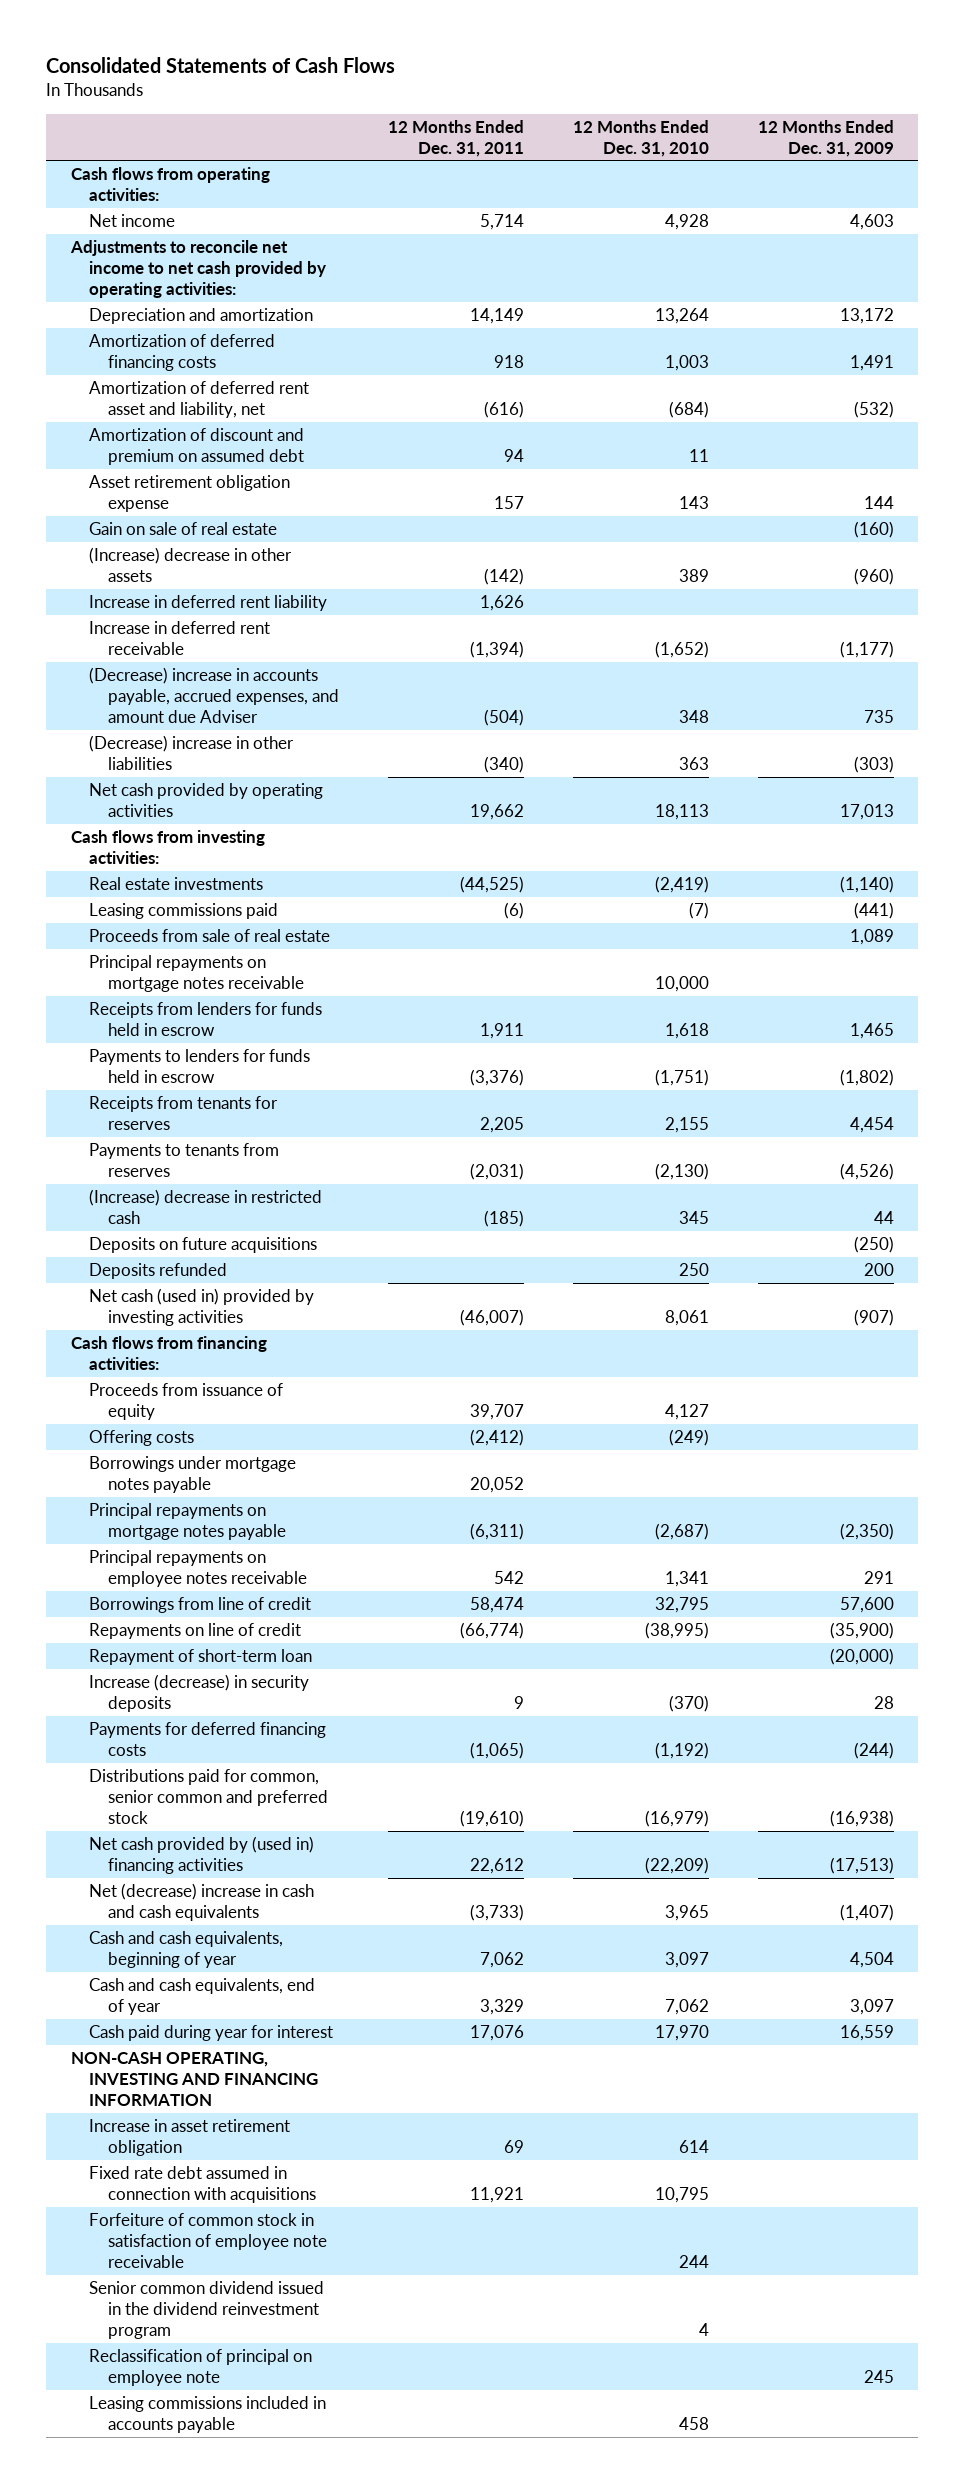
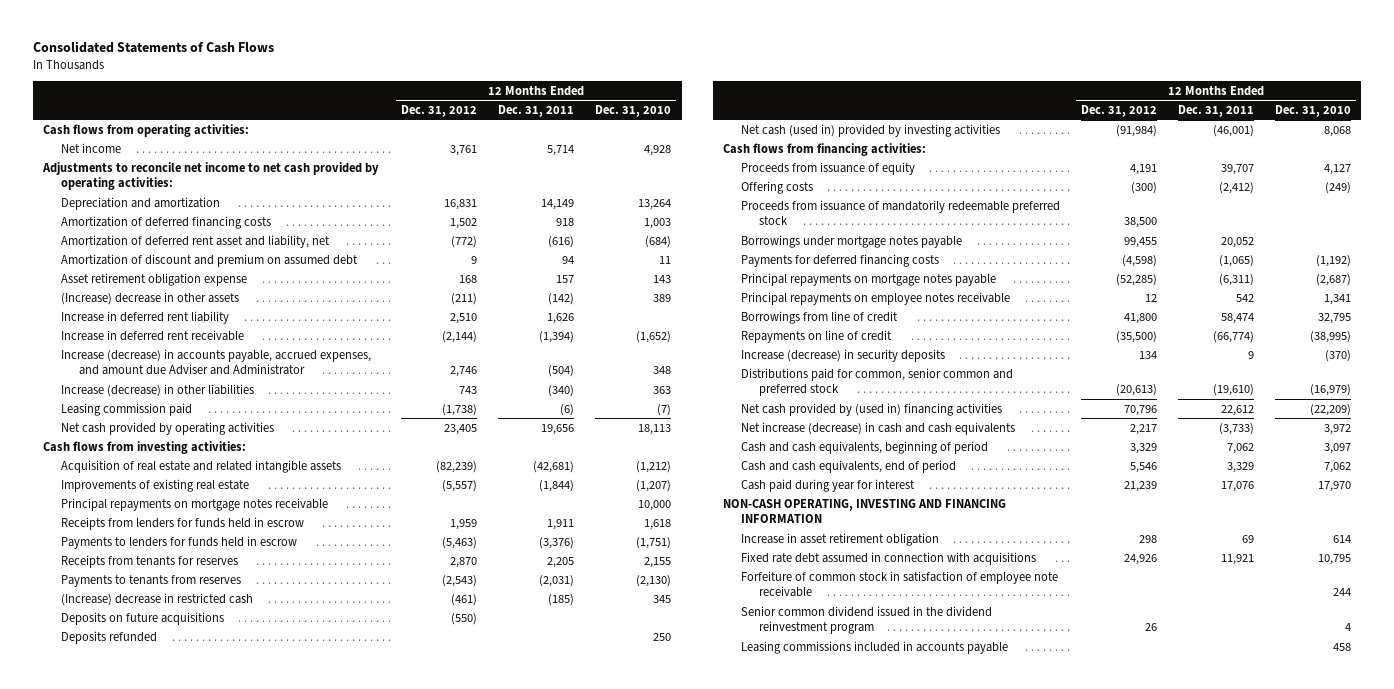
- | 12 Months Ended Dec. 31, 2011 | 12 Months Ended Dec. 31, 2010 | 12 Months Ended Dec. 31, 2009
+ | 12 Months Ended Dec. 31, 2012 | 12 Months Ended Dec. 31, 2011 | 12 Months Ended Dec. 31, 2010
- Gain on sale of real estate | | | (160)
- (Decrease) increase in accounts payable, accrued expenses, and amount due Adviser | (504) | 348 | 735
- (Decrease) increase in other liabilities | (340) | 363 | (303)
- Net cash provided by operating activities | 19,662 | 18,113 | 17,013
+ Increase (decrease) in accounts payable, accrued expenses, and amount due Adviser and Administrator | 2,746 | (504) | 348
+ Increase (decrease) in other liabilities | 743 | (340) | 363
+ Leasing commission paid | (1,738) | (6) | (7)
+ Net cash provided by operating activities | 23,405 | 19,656 | 18,113
- Real estate investments | (44,525) | (2,419) | (1,140)
- Leasing commissions paid | (6) | (7) | (441)
- Proceeds from sale of real estate | | | 1,089
+ Acquisition of real estate and related intangible assets | (82,239) | (42,681) | (1,212)
+ Improvements of existing real estate | (5,557) | (1,844) | (1,207)
- Net cash (used in) provided by investing activities | (46,007) | 8,061 | (907)
+ Net cash (used in) provided by investing activities | (91,984) | (46,001) | 8,068
+ Proceeds from issuance of mandatorily redeemable preferred stock | 38,500 | |
moved up: Payments for deferred financing costs | (4,598) | (1,065) | (1,192)
- Repayment of short-term loan | | | (20,000)
- Net (decrease) increase in cash and cash equivalents | (3,733) | 3,965 | (1,407)
- Cash and cash equivalents, beginning of year | 7,062 | 3,097 | 4,504
- Cash and cash equivalents, end of year | 3,329 | 7,062 | 3,097
+ Net increase (decrease) in cash and cash equivalents | 2,217 | (3,733) | 3,972
+ Cash and cash equivalents, beginning of period | 3,329 | 7,062 | 3,097
+ Cash and cash equivalents, end of period | 5,546 | 3,329 | 7,062
- Reclassification of principal on employee note | | | 245

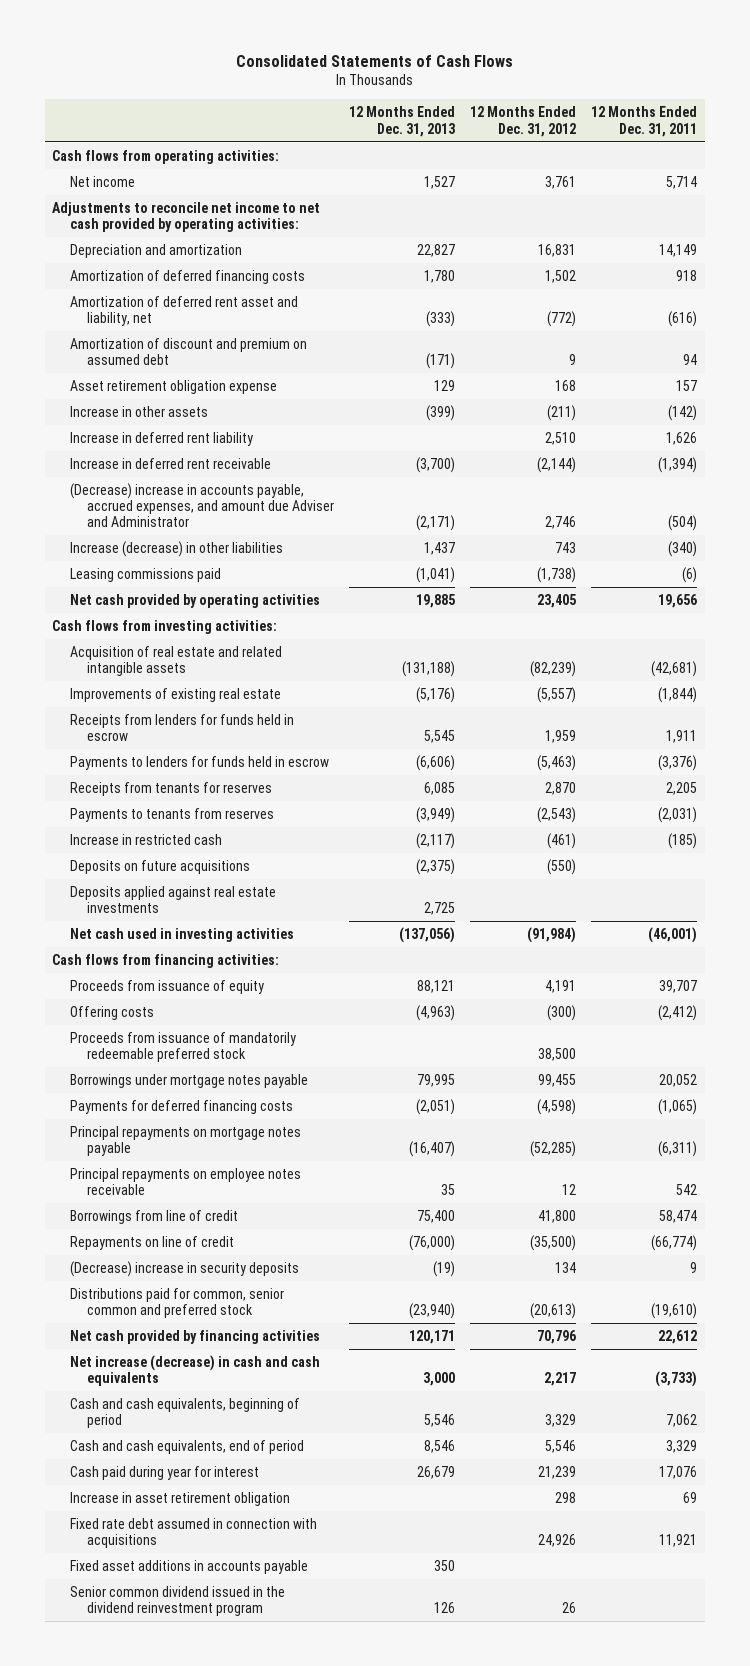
- | 12 Months Ended Dec. 31, 2012 | 12 Months Ended Dec. 31, 2011 | 12 Months Ended Dec. 31, 2010
+ | 12 Months Ended Dec. 31, 2013 | 12 Months Ended Dec. 31, 2012 | 12 Months Ended Dec. 31, 2011
- (Increase) decrease in other assets | (211) | (142) | 389
+ Increase in other assets | (399) | (211) | (142)
- Increase (decrease) in accounts payable, accrued expenses, and amount due Adviser and Administrator | 2,746 | (504) | 348
+ (Decrease) increase in accounts payable, accrued expenses, and amount due Adviser and Administrator | (2,171) | 2,746 | (504)
- Leasing commission paid | (1,738) | (6) | (7)
+ Leasing commissions paid | (1,041) | (1,738) | (6)
- Principal repayments on mortgage notes receivable | | | 10,000
- (Increase) decrease in restricted cash | (461) | (185) | 345
+ Increase in restricted cash | (2,117) | (461) | (185)
- Deposits refunded | | | 250
- Net cash (used in) provided by investing activities | (91,984) | (46,001) | 8,068
+ Deposits applied against real estate investments | 2,725 | |
+ Net cash used in investing activities | (137,056) | (91,984) | (46,001)
- Increase (decrease) in security deposits | 134 | 9 | (370)
+ (Decrease) increase in security deposits | (19) | 134 | 9
- Net cash provided by (used in) financing activities | 70,796 | 22,612 | (22,209)
+ Net cash provided by financing activities | 120,171 | 70,796 | 22,612
- NON-CASH OPERATING, INVESTING AND FINANCING INFORMATION
- Forfeiture of common stock in satisfaction of employee note receivable | | | 244
+ Fixed asset additions in accounts payable | 350 | |
- Leasing commissions included in accounts payable | | | 458

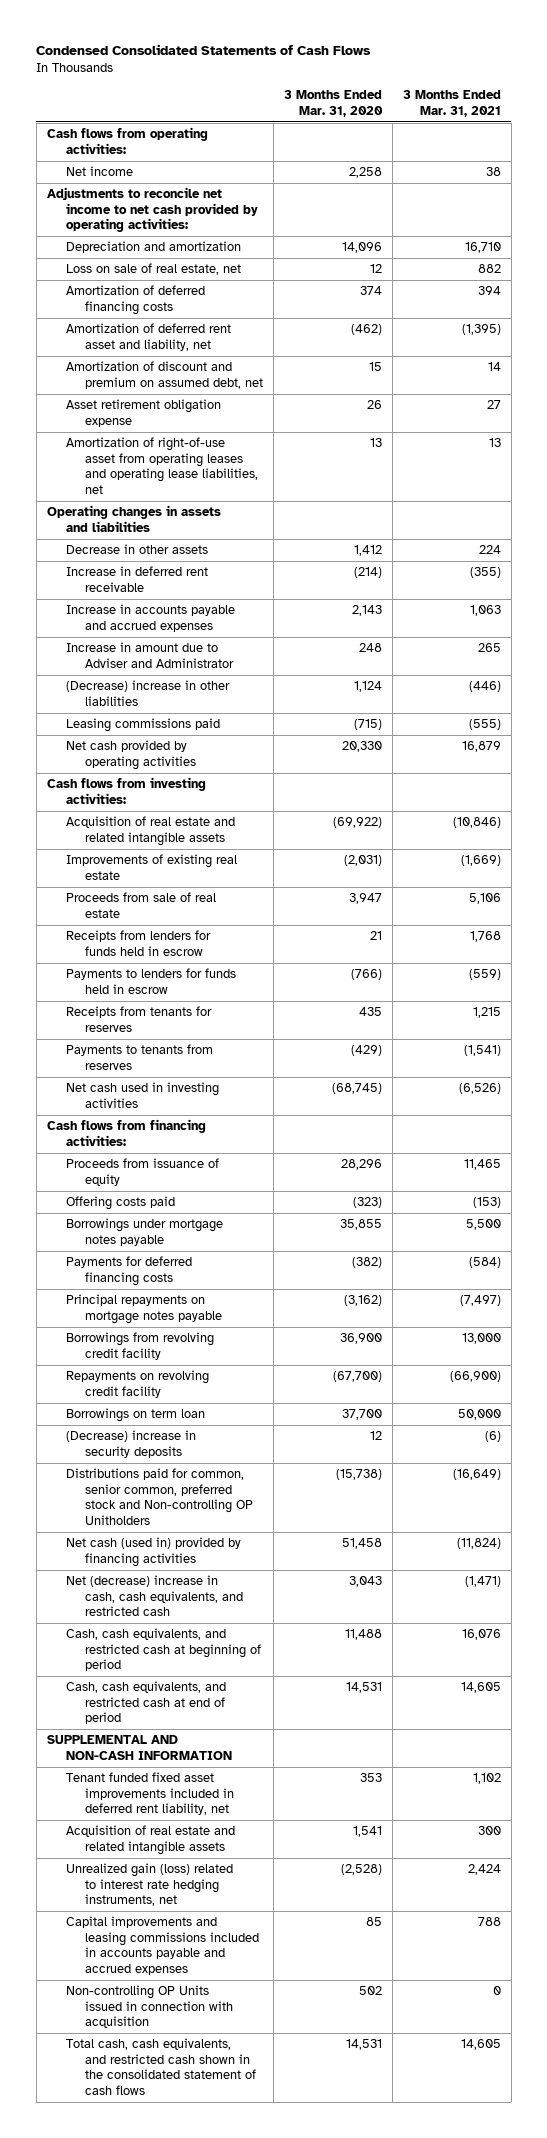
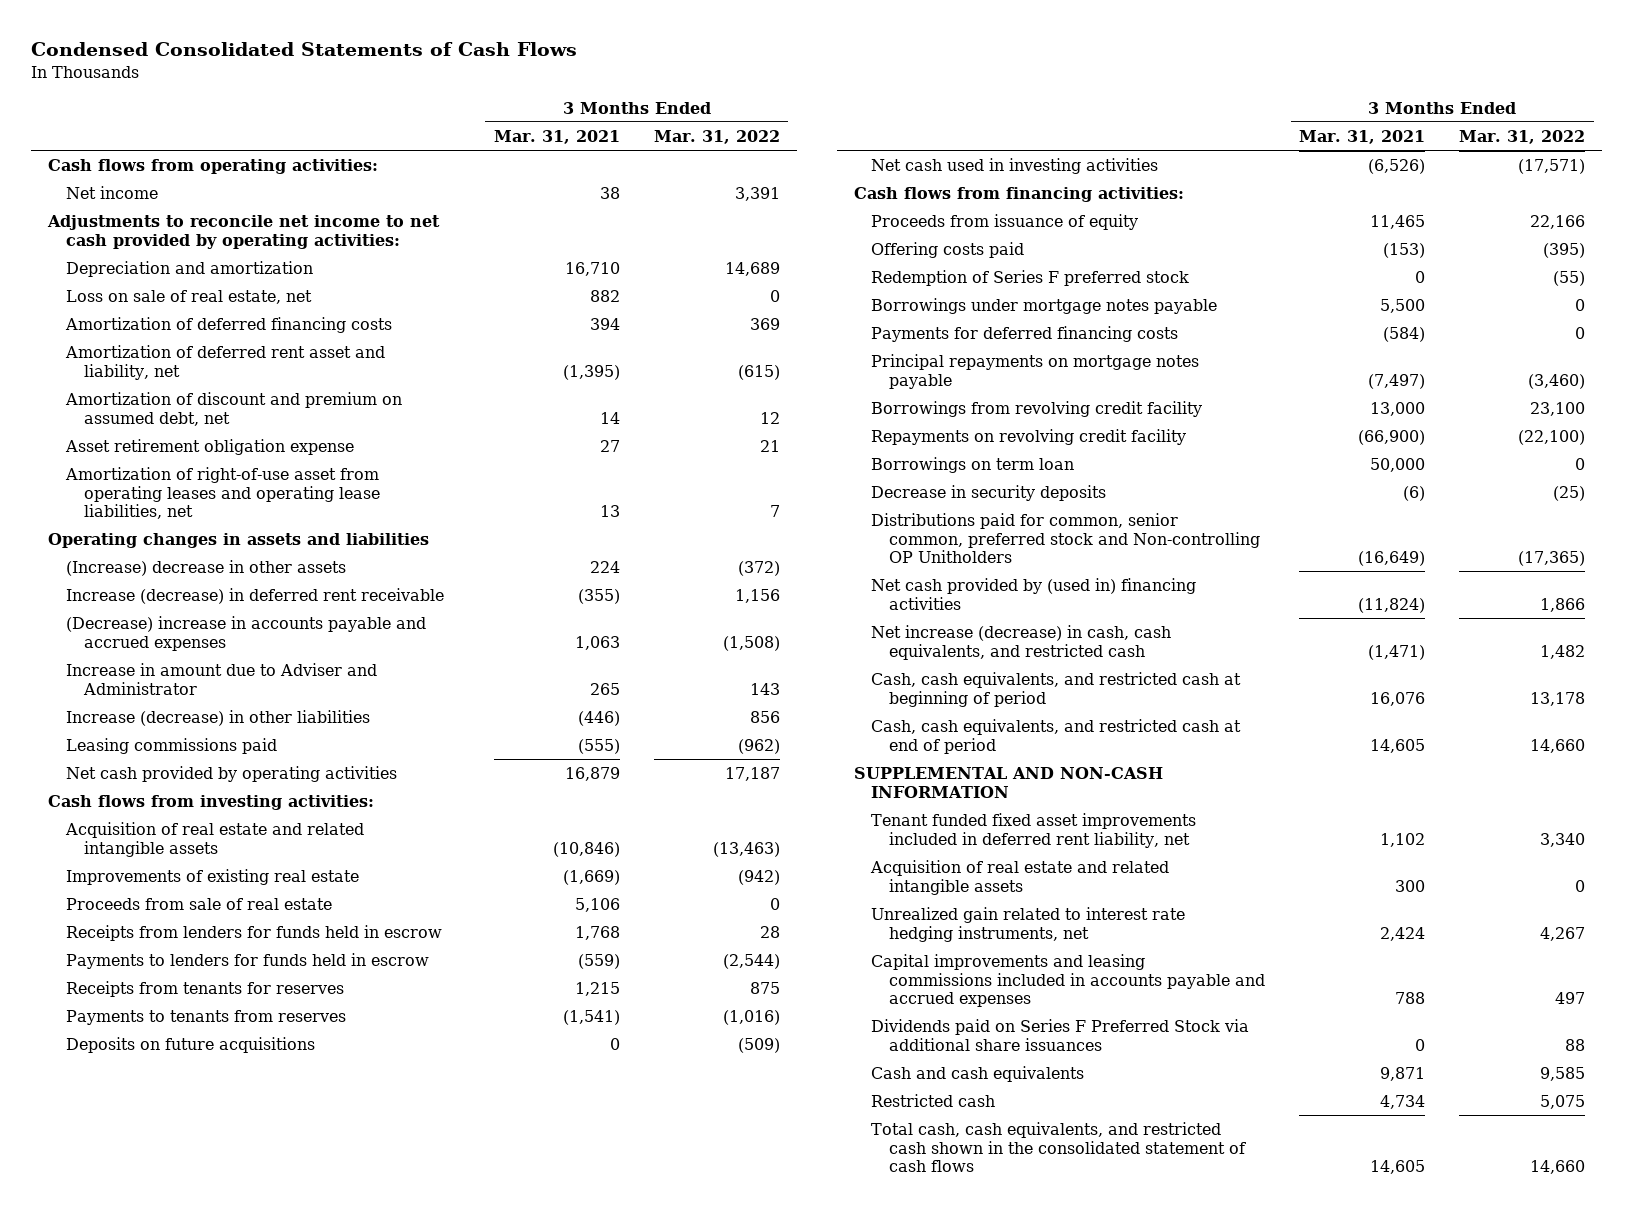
- | 3 Months Ended Mar. 31, 2020 | 3 Months Ended Mar. 31, 2021
+ | 3 Months Ended Mar. 31, 2021 | 3 Months Ended Mar. 31, 2022
- Decrease in other assets | 1,412 | 224
- Increase in deferred rent receivable | (214) | (355)
- Increase in accounts payable and accrued expenses | 2,143 | 1,063
+ (Increase) decrease in other assets | 224 | (372)
+ Increase (decrease) in deferred rent receivable | (355) | 1,156
+ (Decrease) increase in accounts payable and accrued expenses | 1,063 | (1,508)
- (Decrease) increase in other liabilities | 1,124 | (446)
+ Increase (decrease) in other liabilities | (446) | 856
+ Deposits on future acquisitions | 0 | (509)
+ Redemption of Series F preferred stock | 0 | (55)
- (Decrease) increase in security deposits | 12 | (6)
+ Decrease in security deposits | (6) | (25)
- Net cash (used in) provided by financing activities | 51,458 | (11,824)
- Net (decrease) increase in cash, cash equivalents, and restricted cash | 3,043 | (1,471)
+ Net cash provided by (used in) financing activities | (11,824) | 1,866
+ Net increase (decrease) in cash, cash equivalents, and restricted cash | (1,471) | 1,482
- Unrealized gain (loss) related to interest rate hedging instruments, net | (2,528) | 2,424
+ Unrealized gain related to interest rate hedging instruments, net | 2,424 | 4,267
- Non-controlling OP Units issued in connection with acquisition | 502 | 0
+ Dividends paid on Series F Preferred Stock via additional share issuances | 0 | 88
+ Cash and cash equivalents | 9,871 | 9,585
+ Restricted cash | 4,734 | 5,075

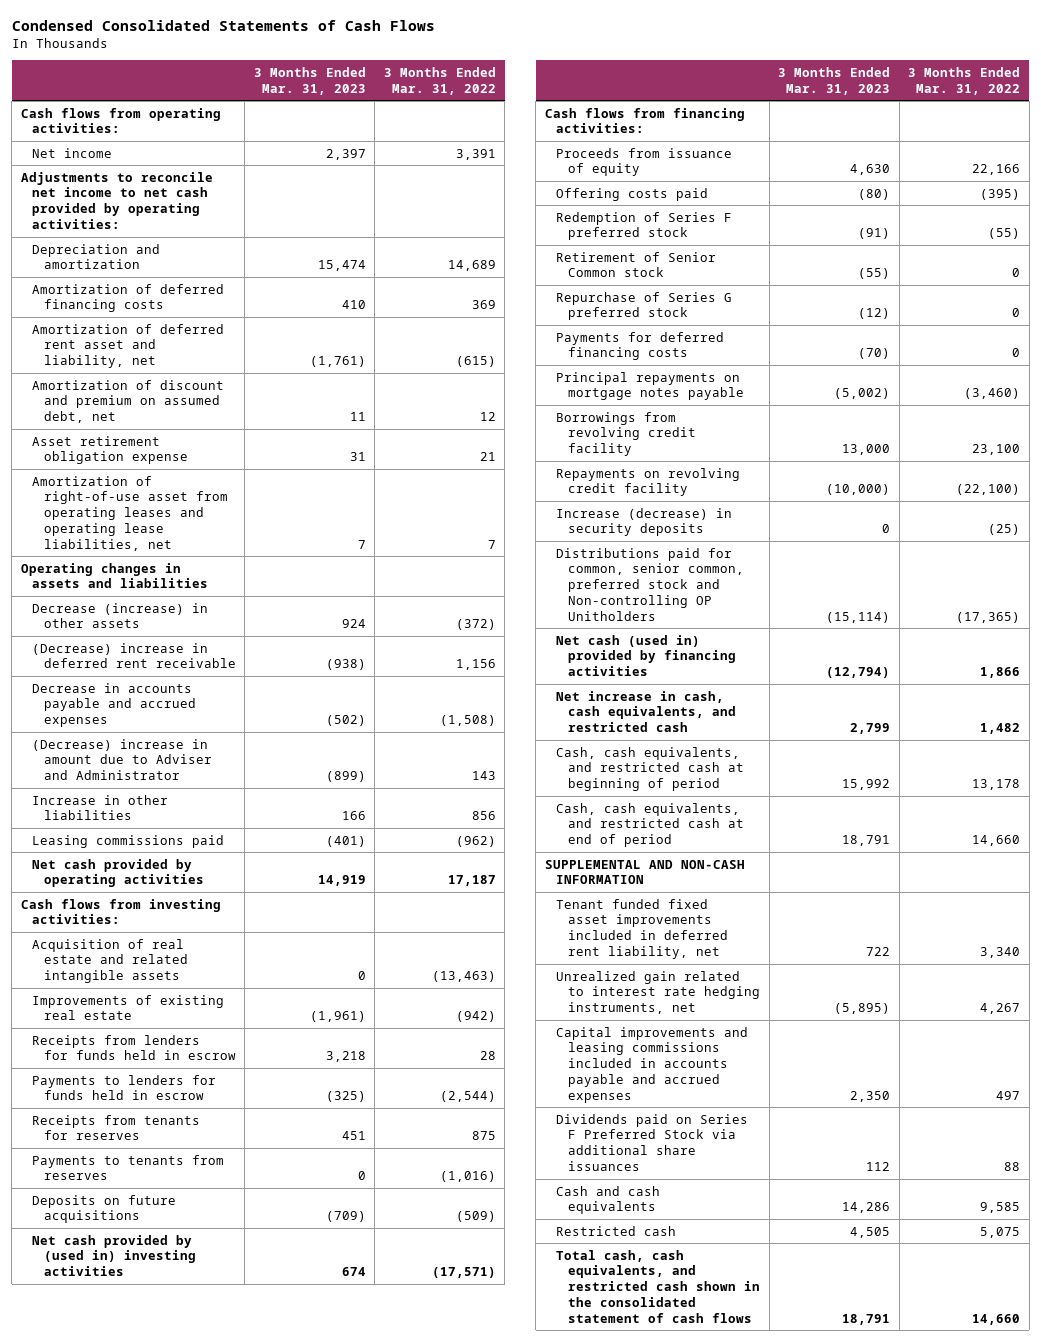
- | 3 Months Ended Mar. 31, 2021 | 3 Months Ended Mar. 31, 2022
+ | 3 Months Ended Mar. 31, 2023 | 3 Months Ended Mar. 31, 2022
- Loss on sale of real estate, net | 882 | 0
- (Increase) decrease in other assets | 224 | (372)
- Increase (decrease) in deferred rent receivable | (355) | 1,156
- (Decrease) increase in accounts payable and accrued expenses | 1,063 | (1,508)
- Increase in amount due to Adviser and Administrator | 265 | 143
- Increase (decrease) in other liabilities | (446) | 856
+ Decrease (increase) in other assets | 924 | (372)
+ (Decrease) increase in deferred rent receivable | (938) | 1,156
+ Decrease in accounts payable and accrued expenses | (502) | (1,508)
+ (Decrease) increase in amount due to Adviser and Administrator | (899) | 143
+ Increase in other liabilities | 166 | 856
- Proceeds from sale of real estate | 5,106 | 0
- Net cash used in investing activities | (6,526) | (17,571)
+ Net cash provided by (used in) investing activities | 674 | (17,571)
- Borrowings under mortgage notes payable | 5,500 | 0
+ Retirement of Senior Common stock | (55) | 0
+ Repurchase of Series G preferred stock | (12) | 0
- Borrowings on term loan | 50,000 | 0
- Decrease in security deposits | (6) | (25)
+ Increase (decrease) in security deposits | 0 | (25)
- Net cash provided by (used in) financing activities | (11,824) | 1,866
- Net increase (decrease) in cash, cash equivalents, and restricted cash | (1,471) | 1,482
+ Net cash (used in) provided by financing activities | (12,794) | 1,866
+ Net increase in cash, cash equivalents, and restricted cash | 2,799 | 1,482
- Acquisition of real estate and related intangible assets | 300 | 0

